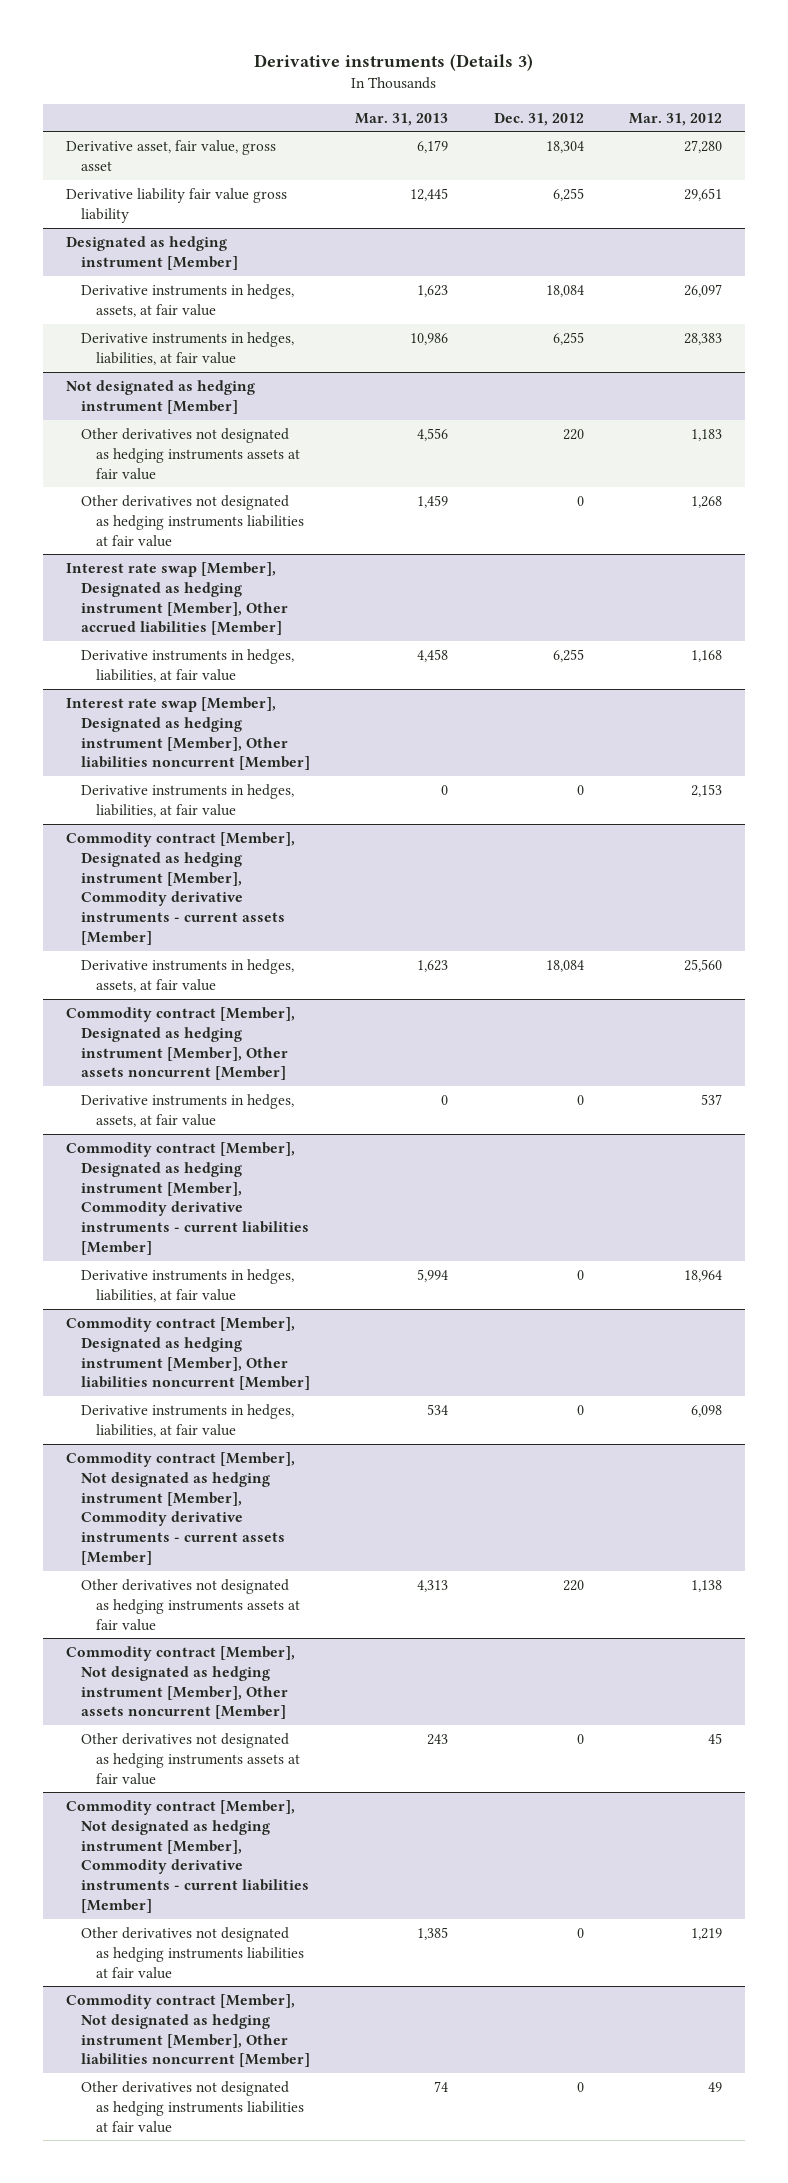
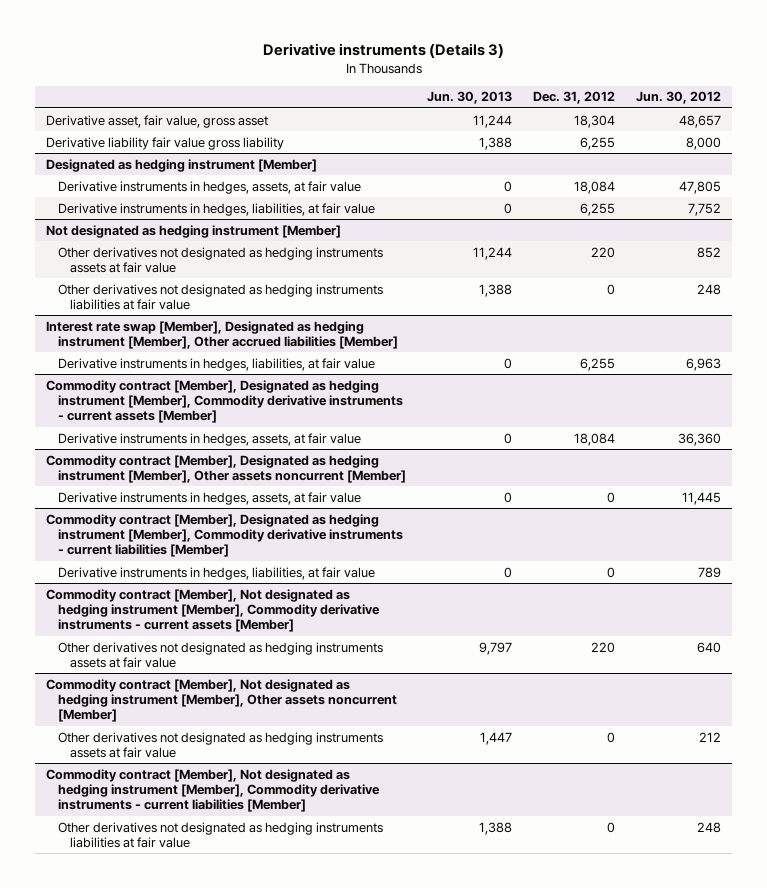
- | Mar. 31, 2013 | Dec. 31, 2012 | Mar. 31, 2012
+ | Jun. 30, 2013 | Dec. 31, 2012 | Jun. 30, 2012
- Interest rate swap [Member], Designated as hedging instrument [Member], Other liabilities noncurrent [Member]
- Derivative instruments in hedges, liabilities, at fair value | 0 | 0 | 2,153
- Commodity contract [Member], Designated as hedging instrument [Member], Other liabilities noncurrent [Member]
- Derivative instruments in hedges, liabilities, at fair value | 534 | 0 | 6,098
- Commodity contract [Member], Not designated as hedging instrument [Member], Other liabilities noncurrent [Member]
- Other derivatives not designated as hedging instruments liabilities at fair value | 74 | 0 | 49

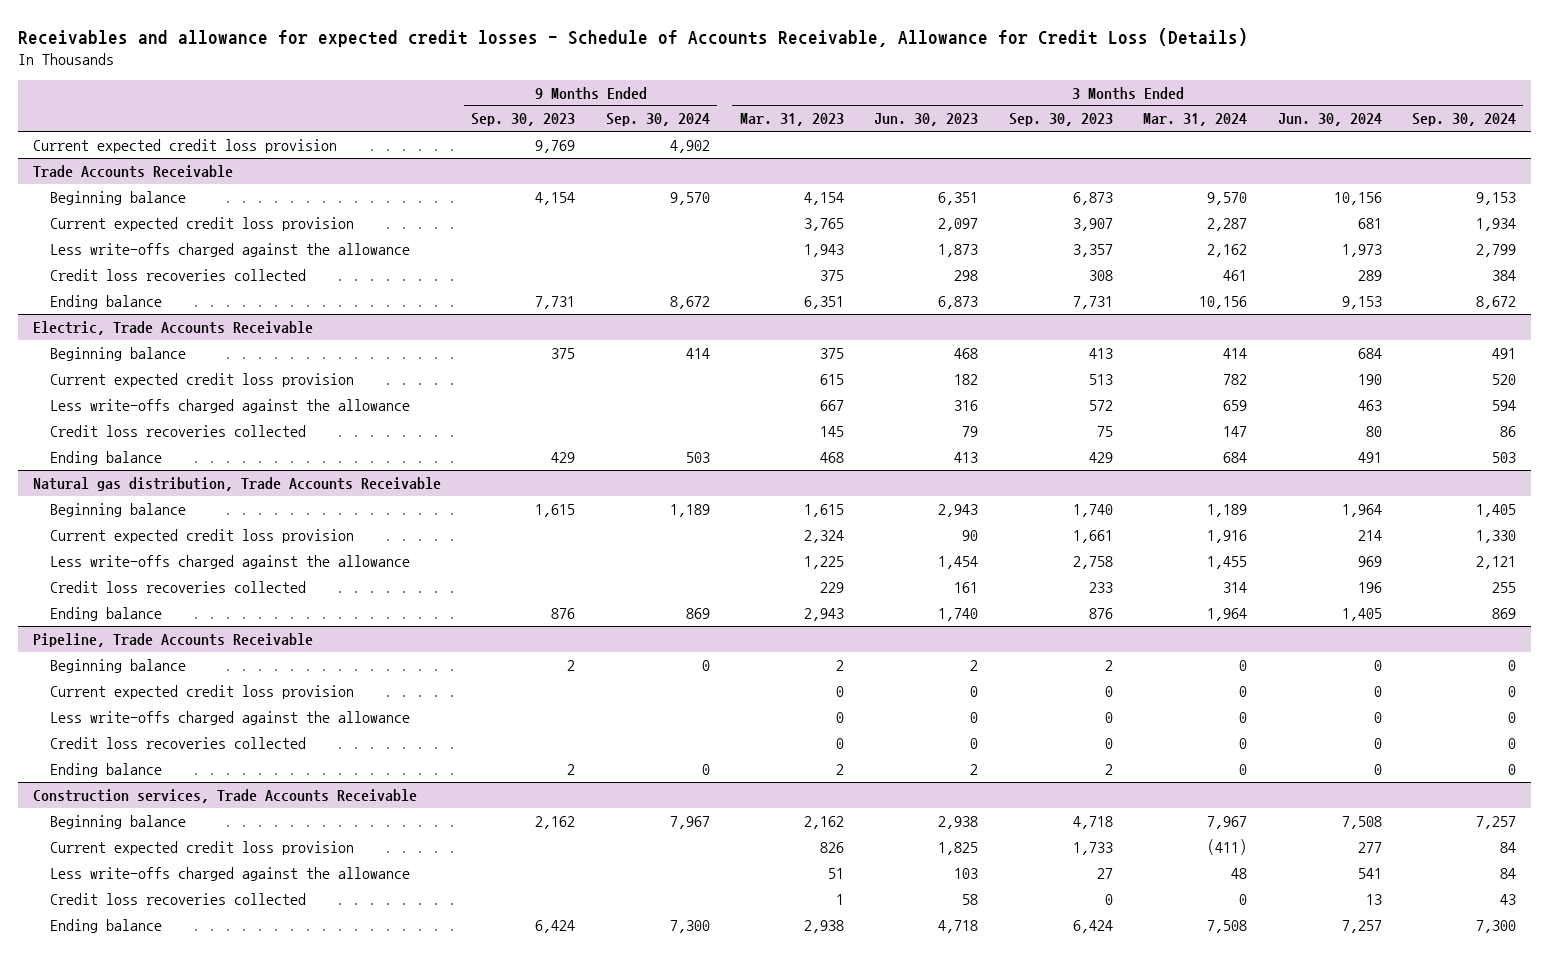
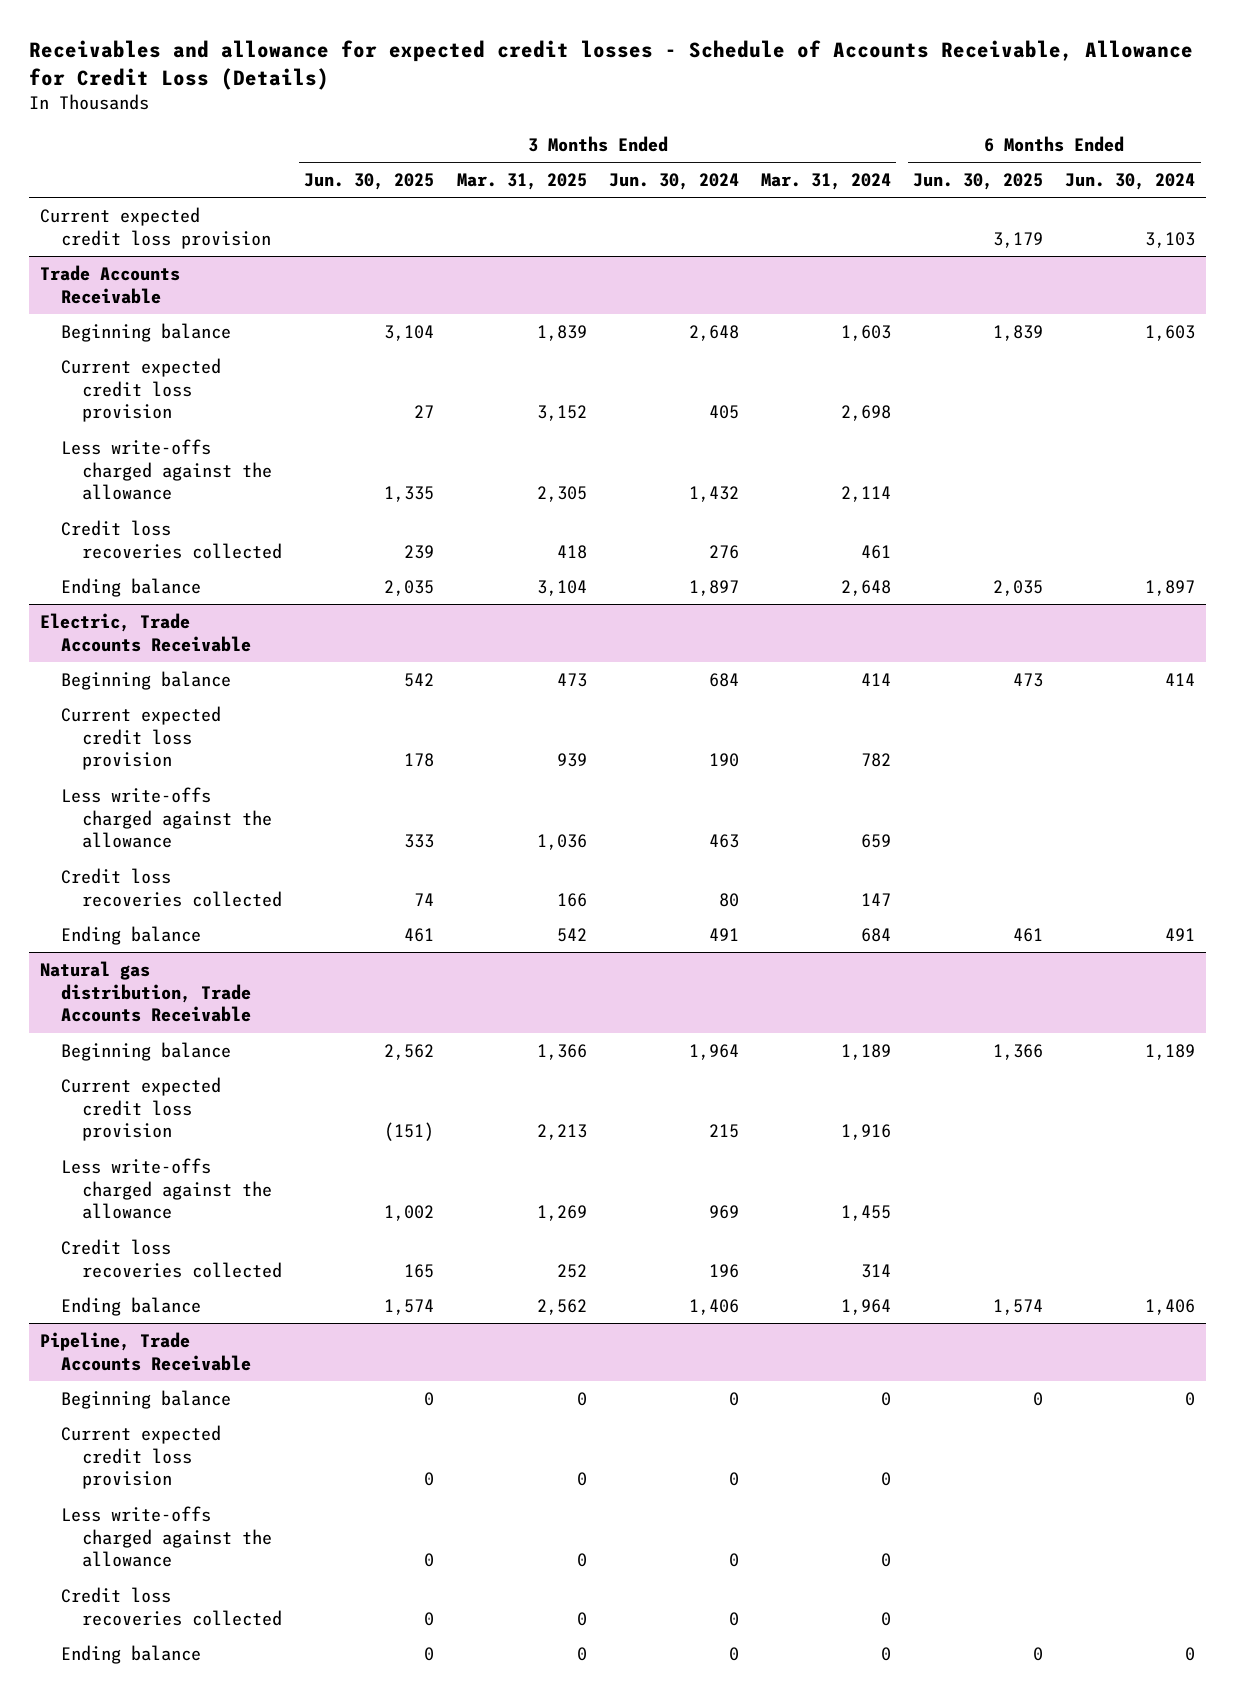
- | 9 Months Ended Sep. 30, 2023 | 9 Months Ended Sep. 30, 2024 | 3 Months Ended Mar. 31, 2023 | 3 Months Ended Jun. 30, 2023 | 3 Months Ended Sep. 30, 2023 | 3 Months Ended Mar. 31, 2024 | 3 Months Ended Jun. 30, 2024 | 3 Months Ended Sep. 30, 2024
+ | 3 Months Ended Jun. 30, 2025 | 3 Months Ended Mar. 31, 2025 | 3 Months Ended Jun. 30, 2024 | 3 Months Ended Mar. 31, 2024 | 6 Months Ended Jun. 30, 2025 | 6 Months Ended Jun. 30, 2024
@ Trade Accounts Receivable
- Beginning balance | 4,154 | 9,570 | 4,154 | 6,351 | 6,873 | 9,570 | 10,156 | 9,153
- Current expected credit loss provision | | | 3,765 | 2,097 | 3,907 | 2,287 | 681 | 1,934
- Less write-offs charged against the allowance | | | 1,943 | 1,873 | 3,357 | 2,162 | 1,973 | 2,799
- Credit loss recoveries collected | | | 375 | 298 | 308 | 461 | 289 | 384
- Ending balance | 7,731 | 8,672 | 6,351 | 6,873 | 7,731 | 10,156 | 9,153 | 8,672
+ Beginning balance | 3,104 | 1,839 | 2,648 | 1,603 | 1,839 | 1,603
+ Current expected credit loss provision | 27 | 3,152 | 405 | 2,698 | |
+ Less write-offs charged against the allowance | 1,335 | 2,305 | 1,432 | 2,114 | |
+ Credit loss recoveries collected | 239 | 418 | 276 | 461 | |
+ Ending balance | 2,035 | 3,104 | 1,897 | 2,648 | 2,035 | 1,897
@ Natural gas distribution, Trade Accounts Receivable
- Current expected credit loss provision | | | 2,324 | 90 | 1,661 | 1,916 | 214 | 1,330
+ Current expected credit loss provision | (151) | 2,213 | 215 | 1,916 | |
- Ending balance | 876 | 869 | 2,943 | 1,740 | 876 | 1,964 | 1,405 | 869
+ Ending balance | 1,574 | 2,562 | 1,406 | 1,964 | 1,574 | 1,406
- Construction services, Trade Accounts Receivable
- Beginning balance | 2,162 | 7,967 | 2,162 | 2,938 | 4,718 | 7,967 | 7,508 | 7,257
- Current expected credit loss provision | | | 826 | 1,825 | 1,733 | (411) | 277 | 84
- Less write-offs charged against the allowance | | | 51 | 103 | 27 | 48 | 541 | 84
- Credit loss recoveries collected | | | 1 | 58 | 0 | 0 | 13 | 43
- Ending balance | 6,424 | 7,300 | 2,938 | 4,718 | 6,424 | 7,508 | 7,257 | 7,300

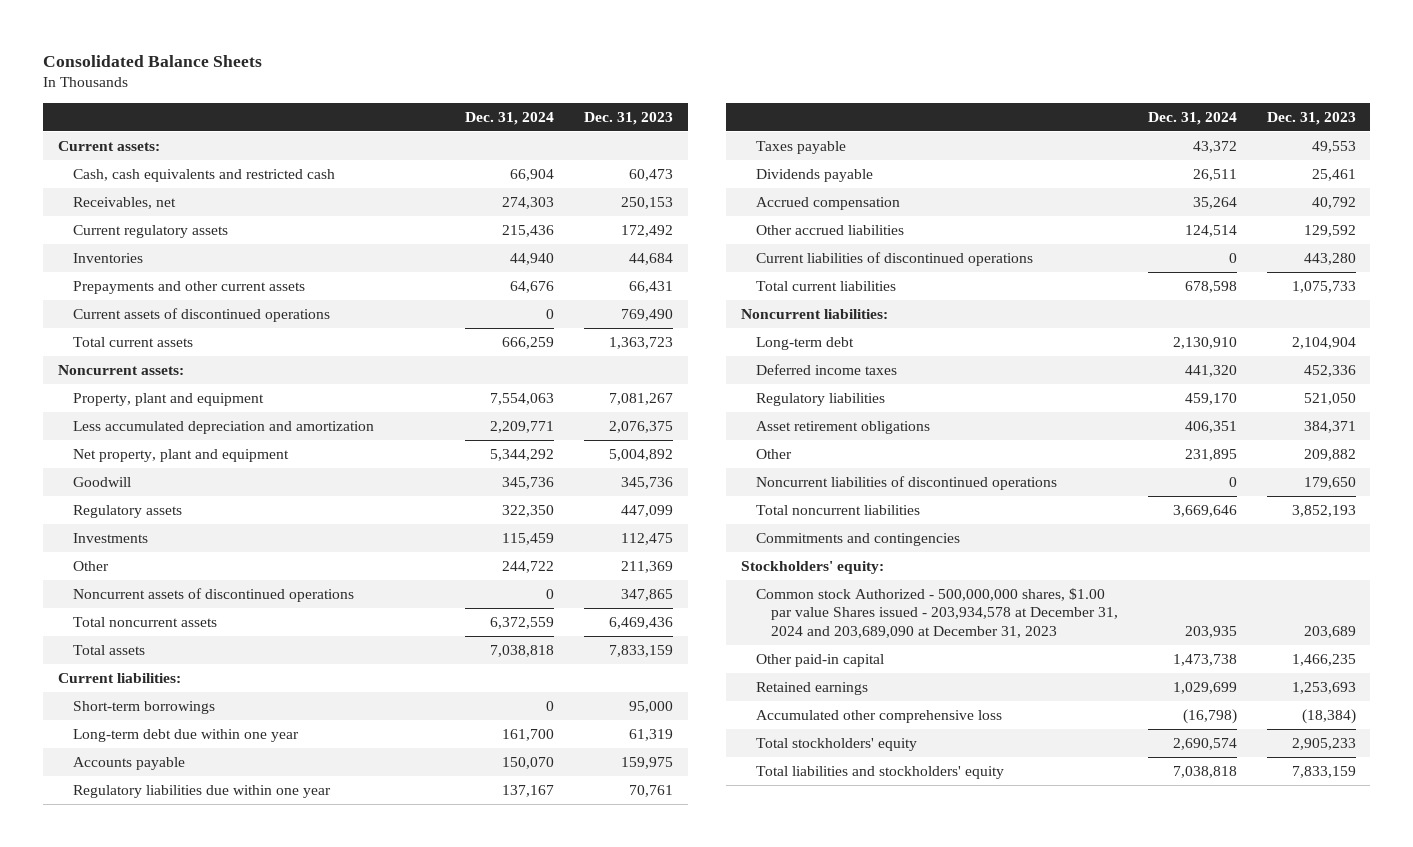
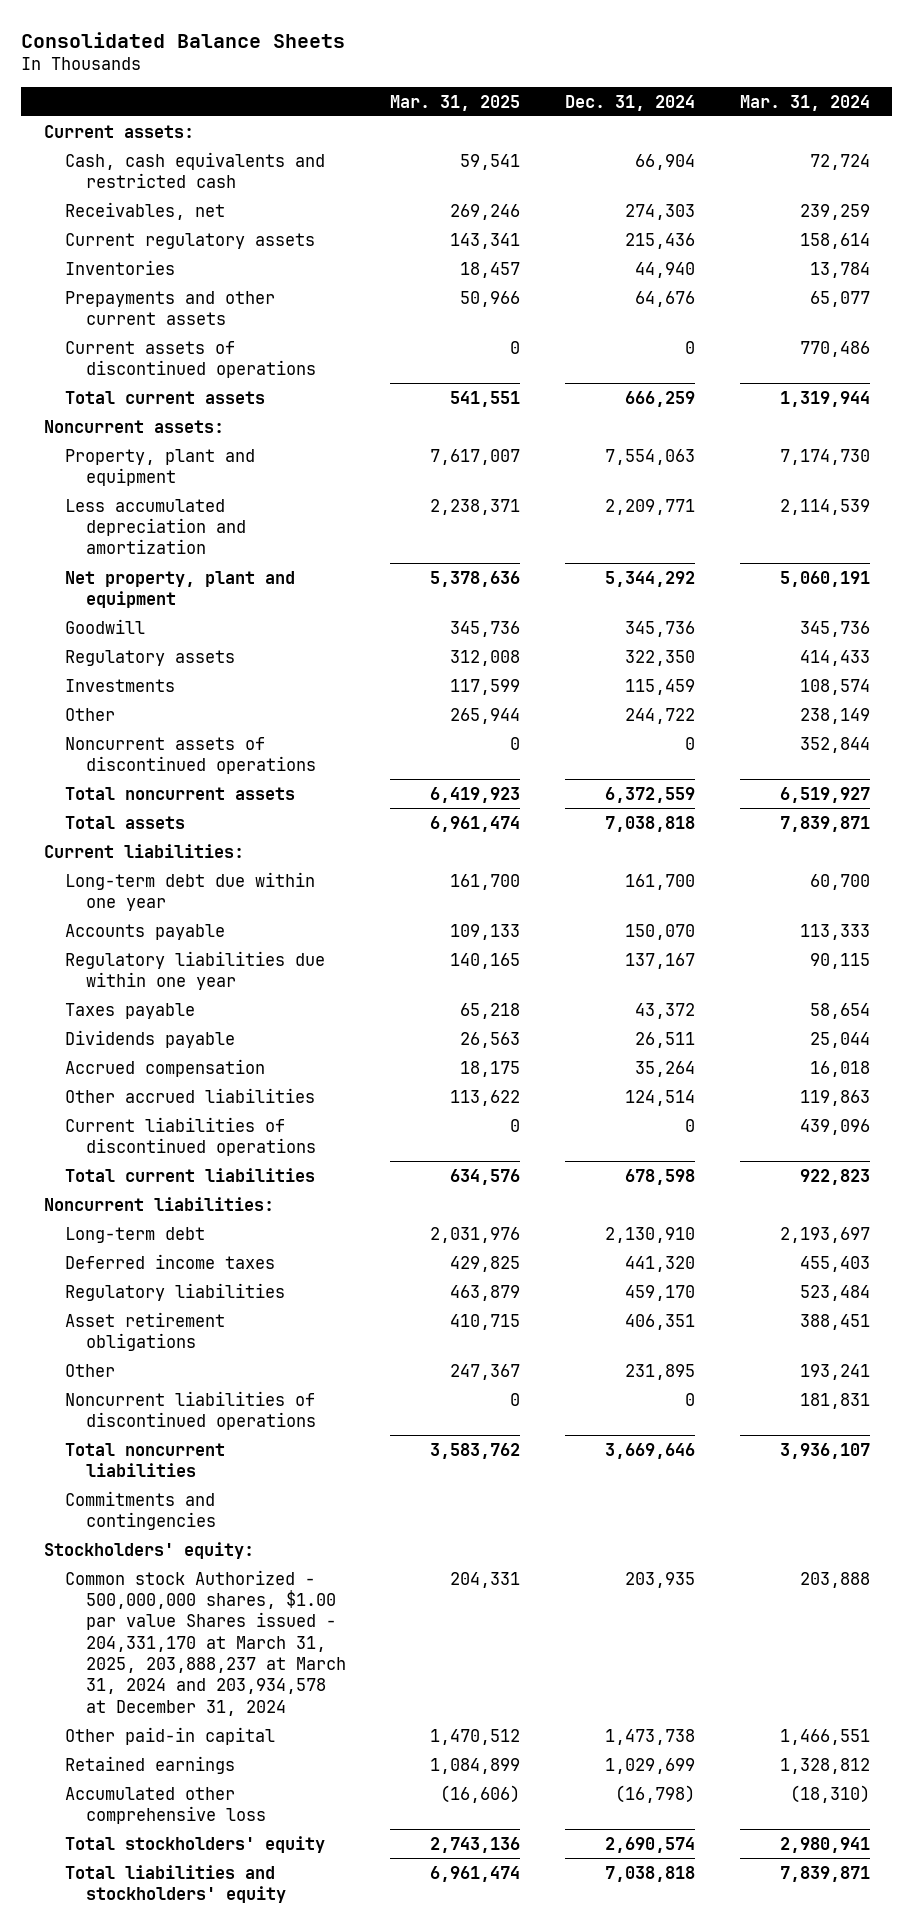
- | Dec. 31, 2024 | Dec. 31, 2023
+ | Mar. 31, 2025 | Dec. 31, 2024 | Mar. 31, 2024
- Short-term borrowings | 0 | 95,000
- Common stock Authorized - 500,000,000 shares, $1.00 par value Shares issued - 203,934,578 at December 31, 2024 and 203,689,090 at December 31, 2023 | 203,935 | 203,689
+ Common stock Authorized - 500,000,000 shares, $1.00 par value Shares issued - 204,331,170 at March 31, 2025, 203,888,237 at March 31, 2024 and 203,934,578 at December 31, 2024 | 204,331 | 203,935 | 203,888

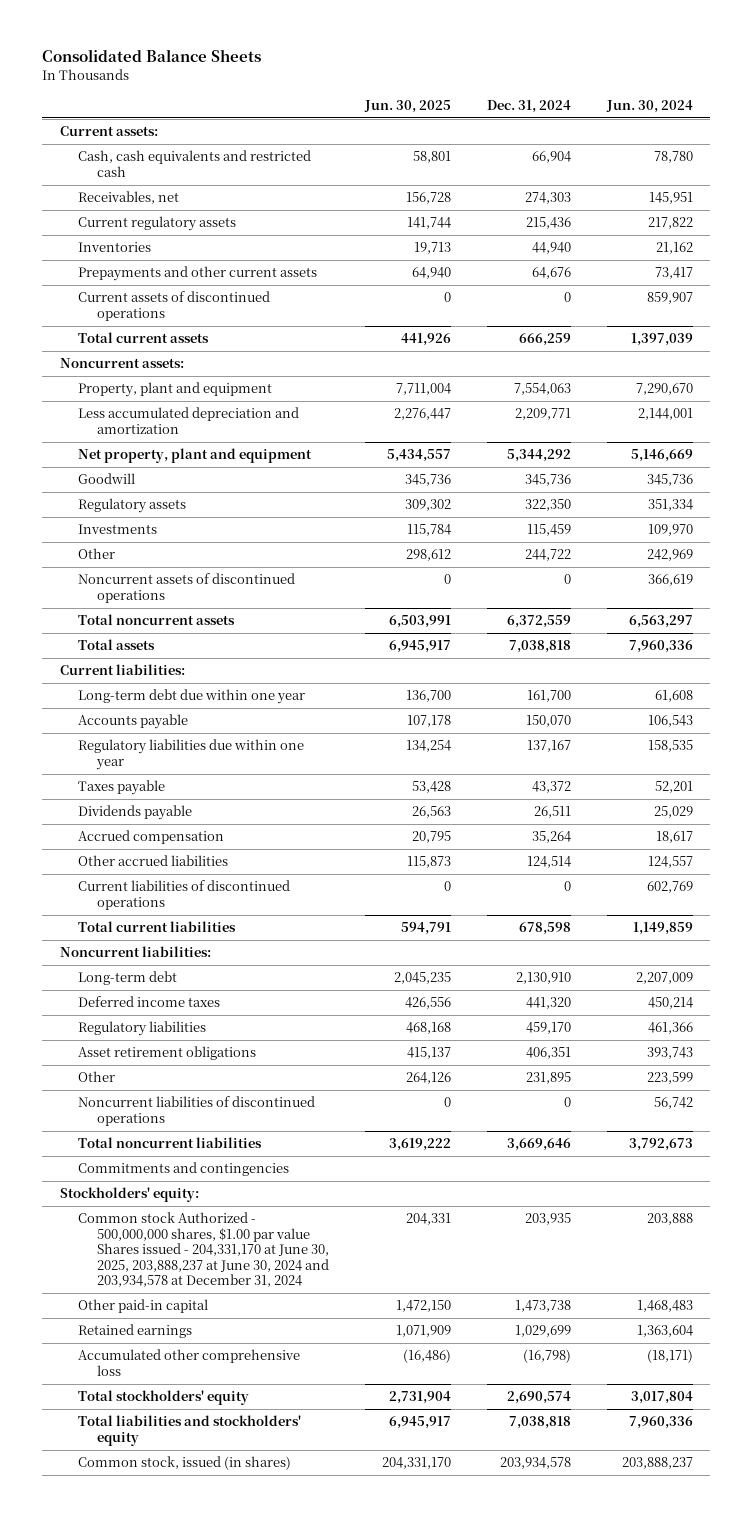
- | Mar. 31, 2025 | Dec. 31, 2024 | Mar. 31, 2024
+ | Jun. 30, 2025 | Dec. 31, 2024 | Jun. 30, 2024
- Common stock Authorized - 500,000,000 shares, $1.00 par value Shares issued - 204,331,170 at March 31, 2025, 203,888,237 at March 31, 2024 and 203,934,578 at December 31, 2024 | 204,331 | 203,935 | 203,888
+ Common stock Authorized - 500,000,000 shares, $1.00 par value Shares issued - 204,331,170 at June 30, 2025, 203,888,237 at June 30, 2024 and 203,934,578 at December 31, 2024 | 204,331 | 203,935 | 203,888
+ Common stock, issued (in shares) | 204,331,170 | 203,934,578 | 203,888,237

